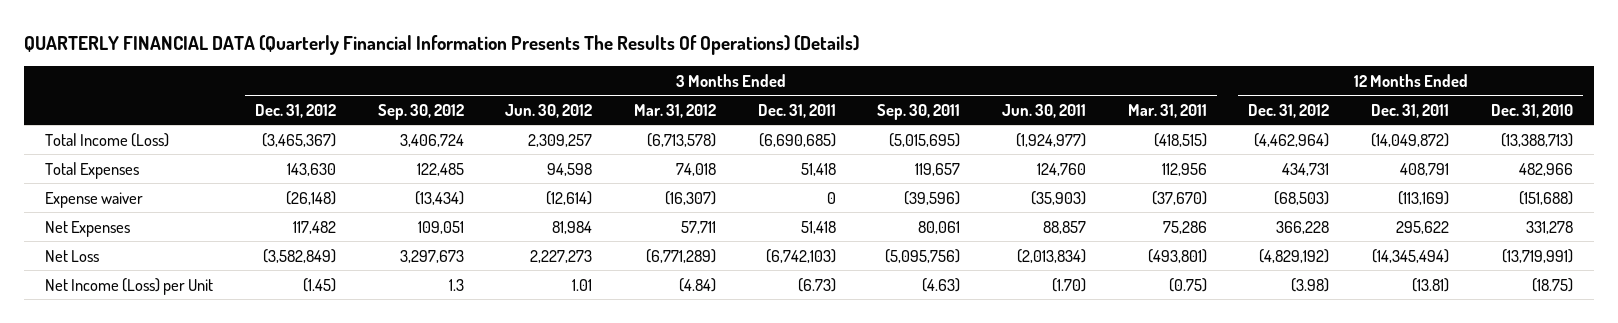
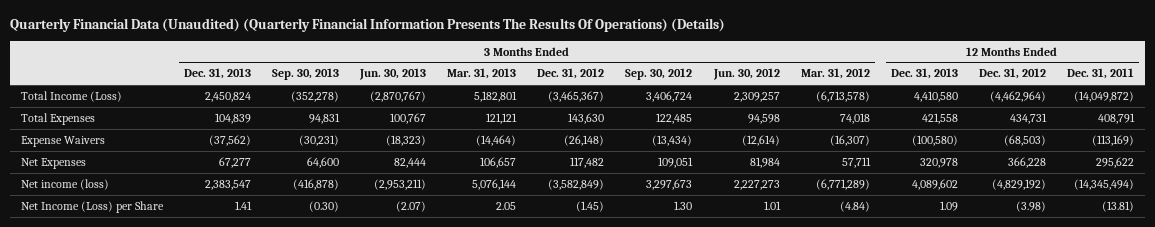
- QUARTERLY FINANCIAL DATA (Quarterly Financial Information Presents The Results Of Operations) (Details)
+ Quarterly Financial Data (Unaudited) (Quarterly Financial Information Presents The Results Of Operations) (Details)
- | 3 Months Ended Dec. 31, 2012 | 3 Months Ended Sep. 30, 2012 | 3 Months Ended Jun. 30, 2012 | 3 Months Ended Mar. 31, 2012 | 3 Months Ended Dec. 31, 2011 | 3 Months Ended Sep. 30, 2011 | 3 Months Ended Jun. 30, 2011 | 3 Months Ended Mar. 31, 2011 | 12 Months Ended Dec. 31, 2012 | 12 Months Ended Dec. 31, 2011 | 12 Months Ended Dec. 31, 2010
+ | 3 Months Ended Dec. 31, 2013 | 3 Months Ended Sep. 30, 2013 | 3 Months Ended Jun. 30, 2013 | 3 Months Ended Mar. 31, 2013 | 3 Months Ended Dec. 31, 2012 | 3 Months Ended Sep. 30, 2012 | 3 Months Ended Jun. 30, 2012 | 3 Months Ended Mar. 31, 2012 | 12 Months Ended Dec. 31, 2013 | 12 Months Ended Dec. 31, 2012 | 12 Months Ended Dec. 31, 2011
- Expense waiver | (26,148) | (13,434) | (12,614) | (16,307) | 0 | (39,596) | (35,903) | (37,670) | (68,503) | (113,169) | (151,688)
+ Expense Waivers | (37,562) | (30,231) | (18,323) | (14,464) | (26,148) | (13,434) | (12,614) | (16,307) | (100,580) | (68,503) | (113,169)
- Net Loss | (3,582,849) | 3,297,673 | 2,227,273 | (6,771,289) | (6,742,103) | (5,095,756) | (2,013,834) | (493,801) | (4,829,192) | (14,345,494) | (13,719,991)
- Net Income (Loss) per Unit | (1.45) | 1.3 | 1.01 | (4.84) | (6.73) | (4.63) | (1.70) | (0.75) | (3.98) | (13.81) | (18.75)
+ Net income (loss) | 2,383,547 | (416,878) | (2,953,211) | 5,076,144 | (3,582,849) | 3,297,673 | 2,227,273 | (6,771,289) | 4,089,602 | (4,829,192) | (14,345,494)
+ Net Income (Loss) per Share | 1.41 | (0.30) | (2.07) | 2.05 | (1.45) | 1.30 | 1.01 | (4.84) | 1.09 | (3.98) | (13.81)

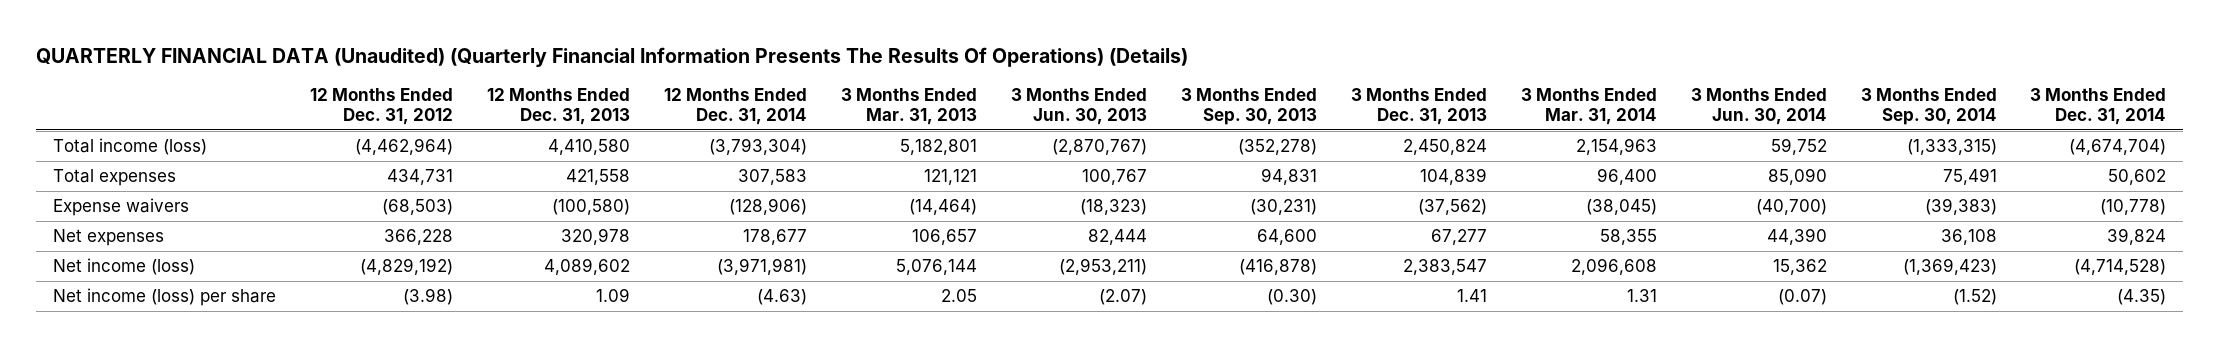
- Quarterly Financial Data (Unaudited) (Quarterly Financial Information Presents The Results Of Operations) (Details)
+ QUARTERLY FINANCIAL DATA (Unaudited) (Quarterly Financial Information Presents The Results Of Operations) (Details)
- | 3 Months Ended Dec. 31, 2013 | 3 Months Ended Sep. 30, 2013 | 3 Months Ended Jun. 30, 2013 | 3 Months Ended Mar. 31, 2013 | 3 Months Ended Dec. 31, 2012 | 3 Months Ended Sep. 30, 2012 | 3 Months Ended Jun. 30, 2012 | 3 Months Ended Mar. 31, 2012 | 12 Months Ended Dec. 31, 2013 | 12 Months Ended Dec. 31, 2012 | 12 Months Ended Dec. 31, 2011
+ | 12 Months Ended Dec. 31, 2012 | 12 Months Ended Dec. 31, 2013 | 12 Months Ended Dec. 31, 2014 | 3 Months Ended Mar. 31, 2013 | 3 Months Ended Jun. 30, 2013 | 3 Months Ended Sep. 30, 2013 | 3 Months Ended Dec. 31, 2013 | 3 Months Ended Mar. 31, 2014 | 3 Months Ended Jun. 30, 2014 | 3 Months Ended Sep. 30, 2014 | 3 Months Ended Dec. 31, 2014
- Total Income (Loss) | 2,450,824 | (352,278) | (2,870,767) | 5,182,801 | (3,465,367) | 3,406,724 | 2,309,257 | (6,713,578) | 4,410,580 | (4,462,964) | (14,049,872)
- Total Expenses | 104,839 | 94,831 | 100,767 | 121,121 | 143,630 | 122,485 | 94,598 | 74,018 | 421,558 | 434,731 | 408,791
- Expense Waivers | (37,562) | (30,231) | (18,323) | (14,464) | (26,148) | (13,434) | (12,614) | (16,307) | (100,580) | (68,503) | (113,169)
- Net Expenses | 67,277 | 64,600 | 82,444 | 106,657 | 117,482 | 109,051 | 81,984 | 57,711 | 320,978 | 366,228 | 295,622
+ Total income (loss) | (4,462,964) | 4,410,580 | (3,793,304) | 5,182,801 | (2,870,767) | (352,278) | 2,450,824 | 2,154,963 | 59,752 | (1,333,315) | (4,674,704)
+ Total expenses | 434,731 | 421,558 | 307,583 | 121,121 | 100,767 | 94,831 | 104,839 | 96,400 | 85,090 | 75,491 | 50,602
+ Expense waivers | (68,503) | (100,580) | (128,906) | (14,464) | (18,323) | (30,231) | (37,562) | (38,045) | (40,700) | (39,383) | (10,778)
+ Net expenses | 366,228 | 320,978 | 178,677 | 106,657 | 82,444 | 64,600 | 67,277 | 58,355 | 44,390 | 36,108 | 39,824
- Net Income (Loss) per Share | 1.41 | (0.30) | (2.07) | 2.05 | (1.45) | 1.30 | 1.01 | (4.84) | 1.09 | (3.98) | (13.81)
+ Net income (loss) per share | (3.98) | 1.09 | (4.63) | 2.05 | (2.07) | (0.30) | 1.41 | 1.31 | (0.07) | (1.52) | (4.35)

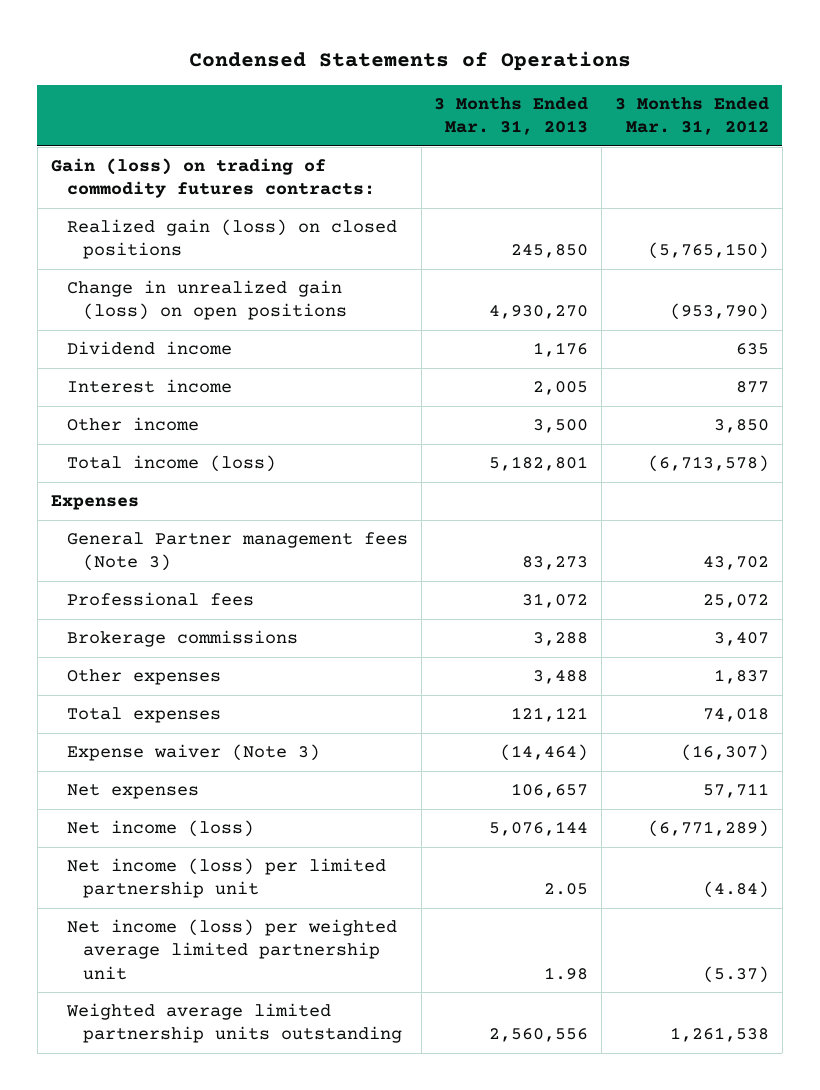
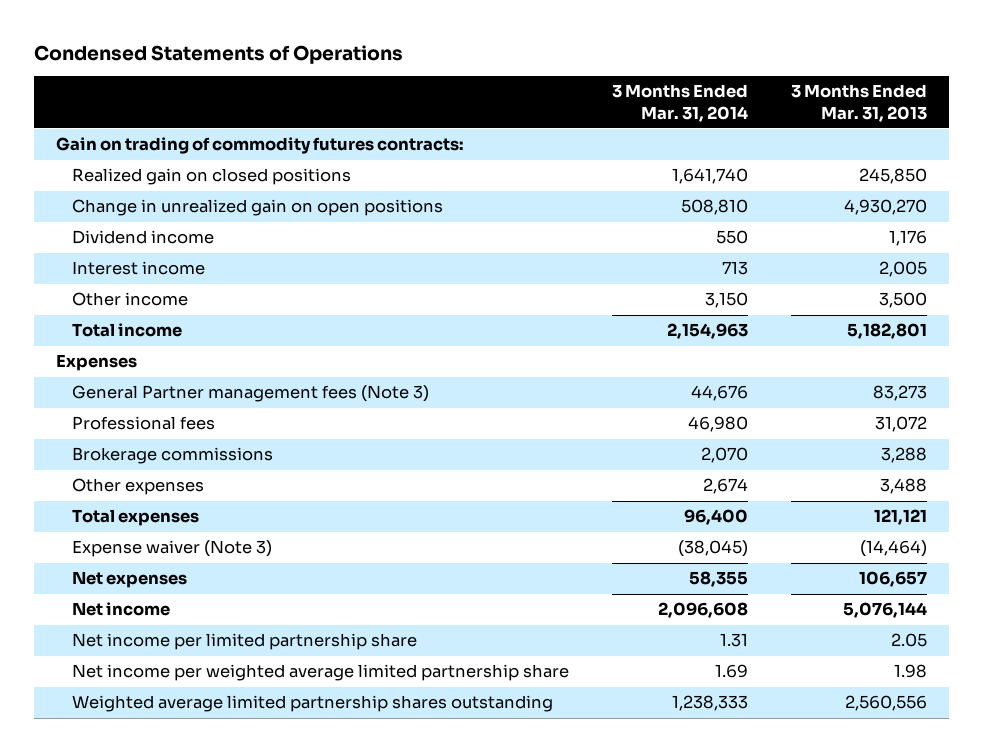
- | 3 Months Ended Mar. 31, 2013 | 3 Months Ended Mar. 31, 2012
+ | 3 Months Ended Mar. 31, 2014 | 3 Months Ended Mar. 31, 2013
- Gain (loss) on trading of commodity futures contracts:
- Realized gain (loss) on closed positions | 245,850 | (5,765,150)
- Change in unrealized gain (loss) on open positions | 4,930,270 | (953,790)
+ Gain on trading of commodity futures contracts:
+ Realized gain on closed positions | 1,641,740 | 245,850
+ Change in unrealized gain on open positions | 508,810 | 4,930,270
- Total income (loss) | 5,182,801 | (6,713,578)
+ Total income | 2,154,963 | 5,182,801
- Net income (loss) | 5,076,144 | (6,771,289)
- Net income (loss) per limited partnership unit | 2.05 | (4.84)
- Net income (loss) per weighted average limited partnership unit | 1.98 | (5.37)
- Weighted average limited partnership units outstanding | 2,560,556 | 1,261,538
+ Net income | 2,096,608 | 5,076,144
+ Net income per limited partnership share | 1.31 | 2.05
+ Net income per weighted average limited partnership share | 1.69 | 1.98
+ Weighted average limited partnership shares outstanding | 1,238,333 | 2,560,556

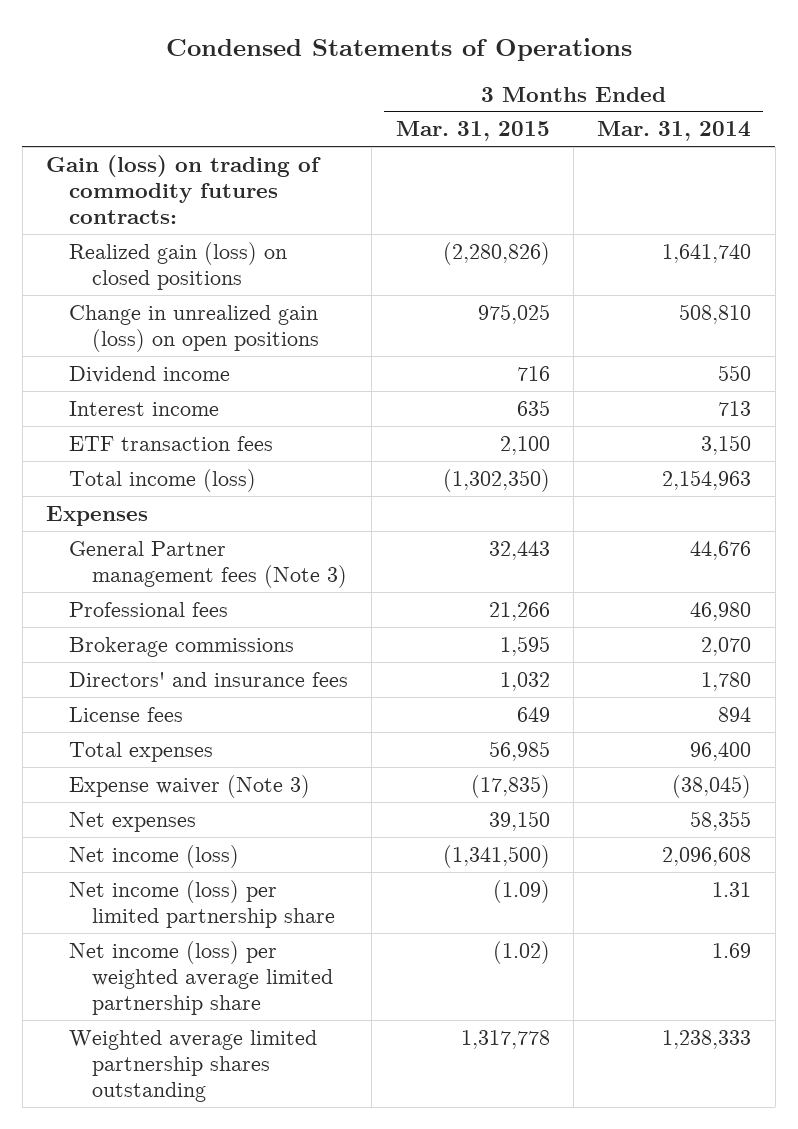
- | 3 Months Ended Mar. 31, 2014 | 3 Months Ended Mar. 31, 2013
+ | 3 Months Ended Mar. 31, 2015 | 3 Months Ended Mar. 31, 2014
- Gain on trading of commodity futures contracts:
- Realized gain on closed positions | 1,641,740 | 245,850
- Change in unrealized gain on open positions | 508,810 | 4,930,270
+ Gain (loss) on trading of commodity futures contracts:
+ Realized gain (loss) on closed positions | (2,280,826) | 1,641,740
+ Change in unrealized gain (loss) on open positions | 975,025 | 508,810
- Other income | 3,150 | 3,500
- Total income | 2,154,963 | 5,182,801
+ ETF transaction fees | 2,100 | 3,150
+ Total income (loss) | (1,302,350) | 2,154,963
- Other expenses | 2,674 | 3,488
+ Directors' and insurance fees | 1,032 | 1,780
+ License fees | 649 | 894
- Net income | 2,096,608 | 5,076,144
- Net income per limited partnership share | 1.31 | 2.05
- Net income per weighted average limited partnership share | 1.69 | 1.98
+ Net income (loss) | (1,341,500) | 2,096,608
+ Net income (loss) per limited partnership share | (1.09) | 1.31
+ Net income (loss) per weighted average limited partnership share | (1.02) | 1.69

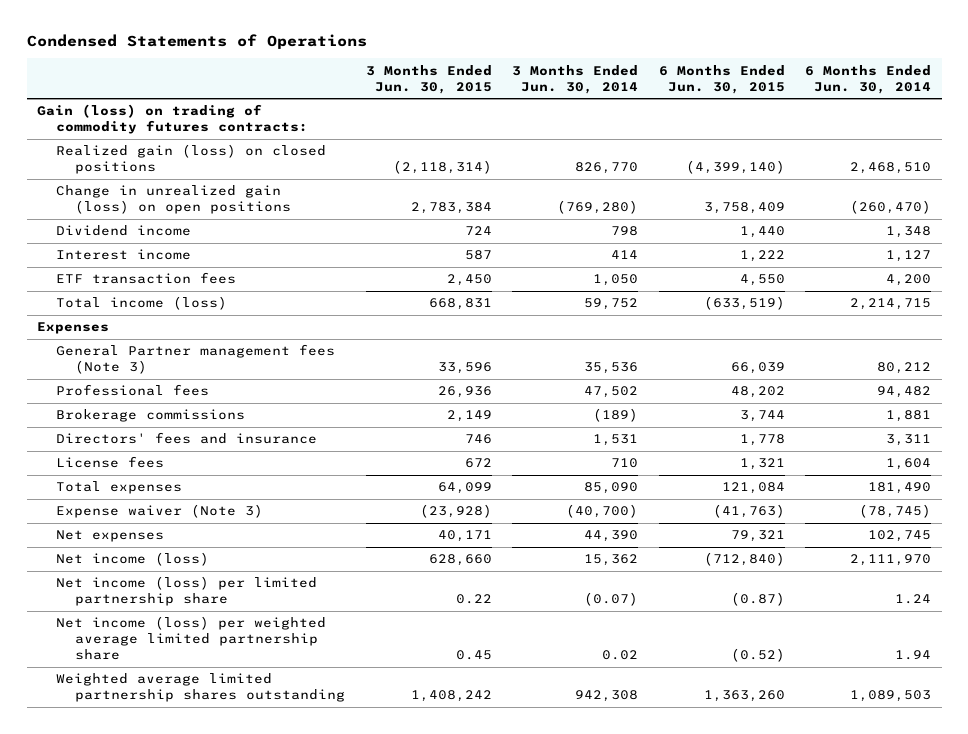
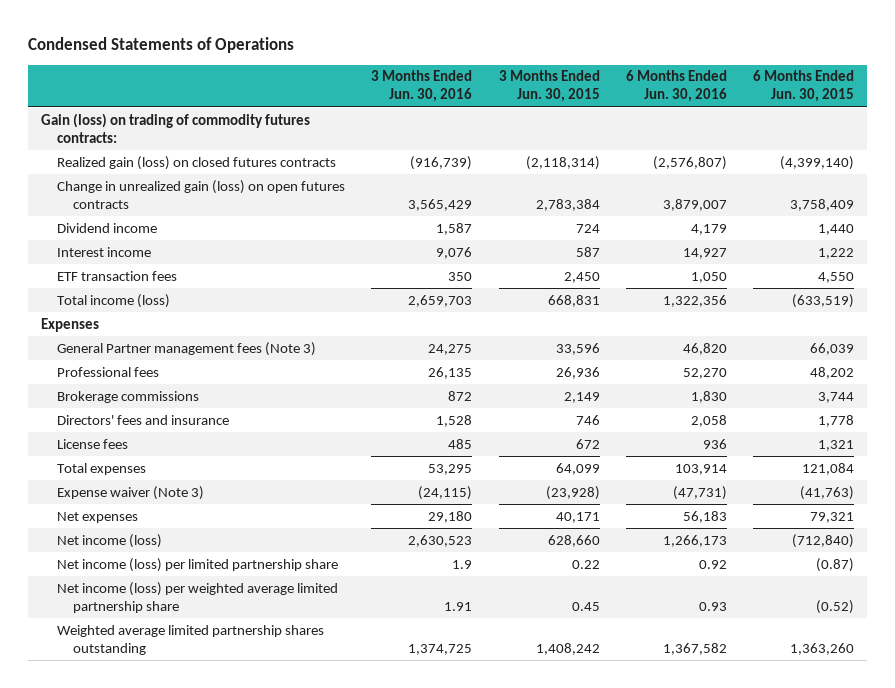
- | 3 Months Ended Jun. 30, 2015 | 3 Months Ended Jun. 30, 2014 | 6 Months Ended Jun. 30, 2015 | 6 Months Ended Jun. 30, 2014
+ | 3 Months Ended Jun. 30, 2016 | 3 Months Ended Jun. 30, 2015 | 6 Months Ended Jun. 30, 2016 | 6 Months Ended Jun. 30, 2015
- Realized gain (loss) on closed positions | (2,118,314) | 826,770 | (4,399,140) | 2,468,510
- Change in unrealized gain (loss) on open positions | 2,783,384 | (769,280) | 3,758,409 | (260,470)
+ Realized gain (loss) on closed futures contracts | (916,739) | (2,118,314) | (2,576,807) | (4,399,140)
+ Change in unrealized gain (loss) on open futures contracts | 3,565,429 | 2,783,384 | 3,879,007 | 3,758,409

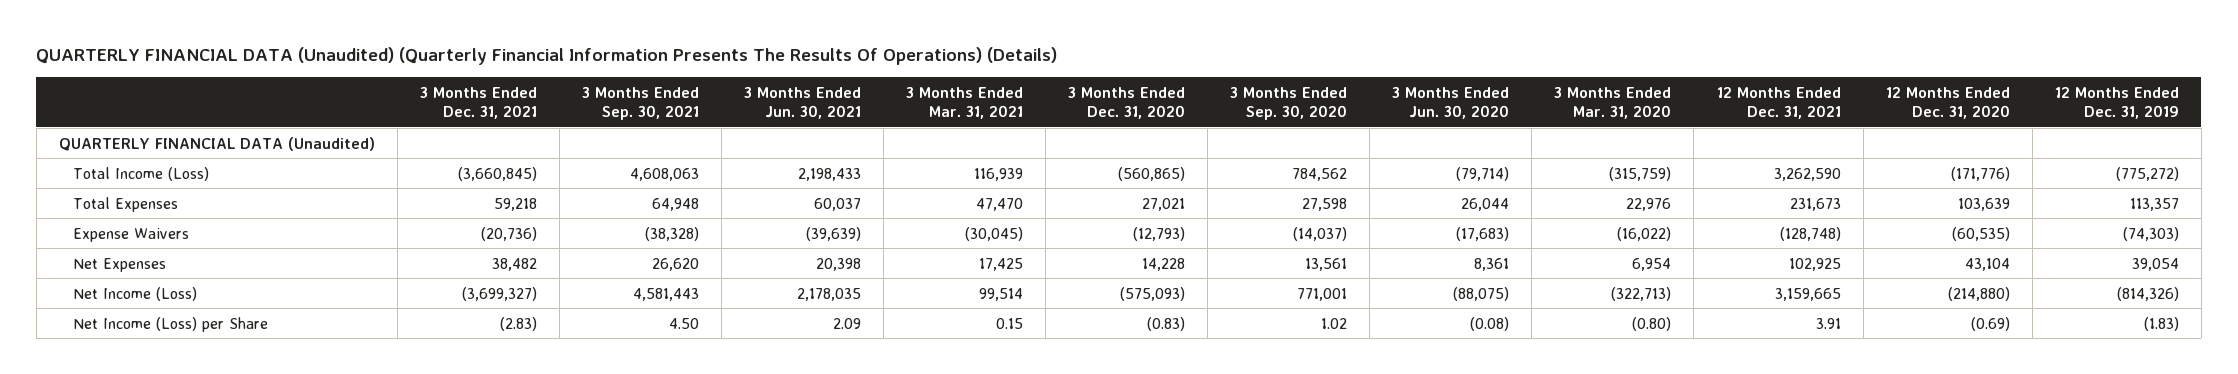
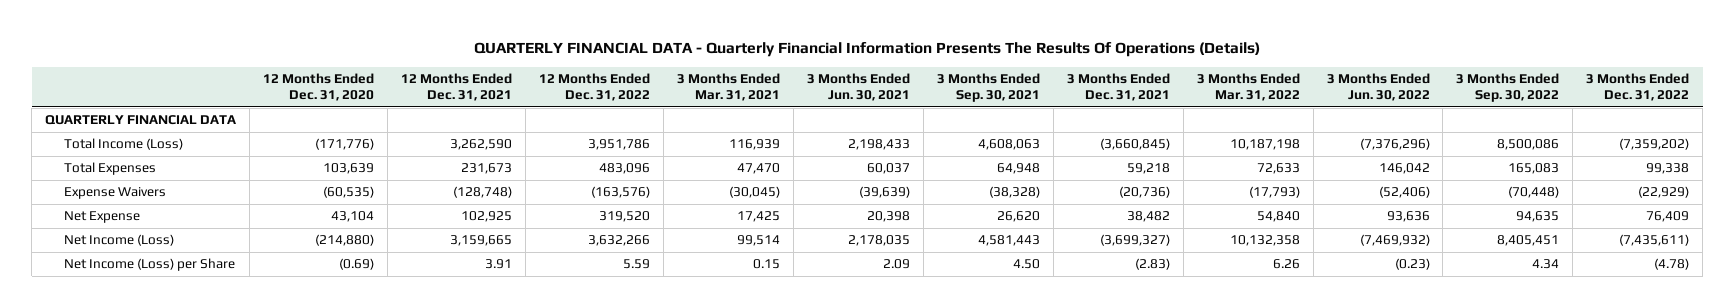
- QUARTERLY FINANCIAL DATA (Unaudited) (Quarterly Financial Information Presents The Results Of Operations) (Details)
+ QUARTERLY FINANCIAL DATA - Quarterly Financial Information Presents The Results Of Operations (Details)
- | 3 Months Ended Dec. 31, 2021 | 3 Months Ended Sep. 30, 2021 | 3 Months Ended Jun. 30, 2021 | 3 Months Ended Mar. 31, 2021 | 3 Months Ended Dec. 31, 2020 | 3 Months Ended Sep. 30, 2020 | 3 Months Ended Jun. 30, 2020 | 3 Months Ended Mar. 31, 2020 | 12 Months Ended Dec. 31, 2021 | 12 Months Ended Dec. 31, 2020 | 12 Months Ended Dec. 31, 2019
+ | 12 Months Ended Dec. 31, 2020 | 12 Months Ended Dec. 31, 2021 | 12 Months Ended Dec. 31, 2022 | 3 Months Ended Mar. 31, 2021 | 3 Months Ended Jun. 30, 2021 | 3 Months Ended Sep. 30, 2021 | 3 Months Ended Dec. 31, 2021 | 3 Months Ended Mar. 31, 2022 | 3 Months Ended Jun. 30, 2022 | 3 Months Ended Sep. 30, 2022 | 3 Months Ended Dec. 31, 2022
- QUARTERLY FINANCIAL DATA (Unaudited)
+ QUARTERLY FINANCIAL DATA
- Net Expenses | 38,482 | 26,620 | 20,398 | 17,425 | 14,228 | 13,561 | 8,361 | 6,954 | 102,925 | 43,104 | 39,054
+ Net Expense | 43,104 | 102,925 | 319,520 | 17,425 | 20,398 | 26,620 | 38,482 | 54,840 | 93,636 | 94,635 | 76,409

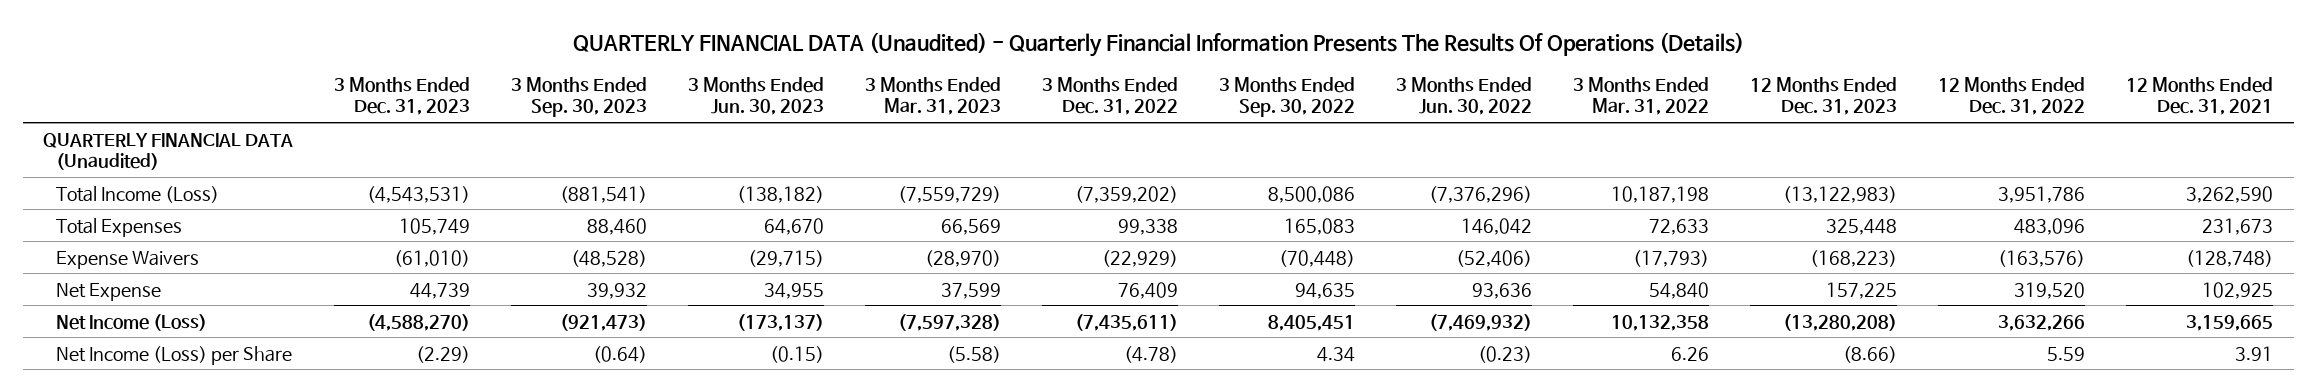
- QUARTERLY FINANCIAL DATA - Quarterly Financial Information Presents The Results Of Operations (Details)
+ QUARTERLY FINANCIAL DATA (Unaudited) - Quarterly Financial Information Presents The Results Of Operations (Details)
- | 12 Months Ended Dec. 31, 2020 | 12 Months Ended Dec. 31, 2021 | 12 Months Ended Dec. 31, 2022 | 3 Months Ended Mar. 31, 2021 | 3 Months Ended Jun. 30, 2021 | 3 Months Ended Sep. 30, 2021 | 3 Months Ended Dec. 31, 2021 | 3 Months Ended Mar. 31, 2022 | 3 Months Ended Jun. 30, 2022 | 3 Months Ended Sep. 30, 2022 | 3 Months Ended Dec. 31, 2022
+ | 3 Months Ended Dec. 31, 2023 | 3 Months Ended Sep. 30, 2023 | 3 Months Ended Jun. 30, 2023 | 3 Months Ended Mar. 31, 2023 | 3 Months Ended Dec. 31, 2022 | 3 Months Ended Sep. 30, 2022 | 3 Months Ended Jun. 30, 2022 | 3 Months Ended Mar. 31, 2022 | 12 Months Ended Dec. 31, 2023 | 12 Months Ended Dec. 31, 2022 | 12 Months Ended Dec. 31, 2021
- QUARTERLY FINANCIAL DATA
+ QUARTERLY FINANCIAL DATA (Unaudited)

